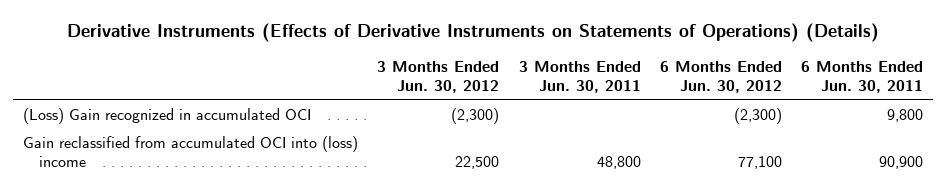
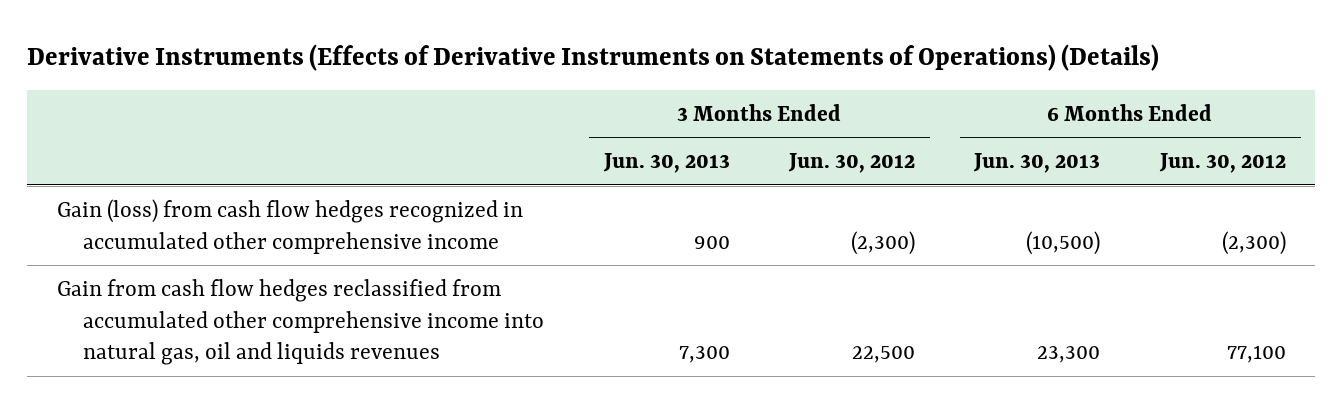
- | 3 Months Ended Jun. 30, 2012 | 3 Months Ended Jun. 30, 2011 | 6 Months Ended Jun. 30, 2012 | 6 Months Ended Jun. 30, 2011
+ | 3 Months Ended Jun. 30, 2013 | 3 Months Ended Jun. 30, 2012 | 6 Months Ended Jun. 30, 2013 | 6 Months Ended Jun. 30, 2012
- (Loss) Gain recognized in accumulated OCI | (2,300) | | (2,300) | 9,800
- Gain reclassified from accumulated OCI into (loss) income | 22,500 | 48,800 | 77,100 | 90,900
+ Gain (loss) from cash flow hedges recognized in accumulated other comprehensive income | 900 | (2,300) | (10,500) | (2,300)
+ Gain from cash flow hedges reclassified from accumulated other comprehensive income into natural gas, oil and liquids revenues | 7,300 | 22,500 | 23,300 | 77,100

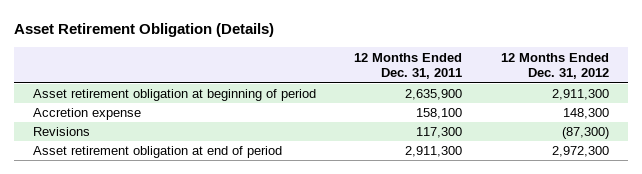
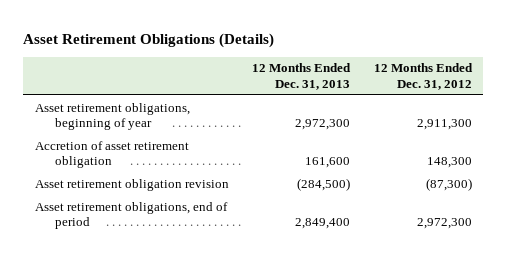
- Asset Retirement Obligation (Details)
+ Asset Retirement Obligations (Details)
- | 12 Months Ended Dec. 31, 2011 | 12 Months Ended Dec. 31, 2012
+ | 12 Months Ended Dec. 31, 2013 | 12 Months Ended Dec. 31, 2012
- Asset retirement obligation at beginning of period | 2,635,900 | 2,911,300
- Accretion expense | 158,100 | 148,300
- Revisions | 117,300 | (87,300)
- Asset retirement obligation at end of period | 2,911,300 | 2,972,300
+ Asset retirement obligations, beginning of year | 2,972,300 | 2,911,300
+ Accretion of asset retirement obligation | 161,600 | 148,300
+ Asset retirement obligation revision | (284,500) | (87,300)
+ Asset retirement obligations, end of period | 2,849,400 | 2,972,300

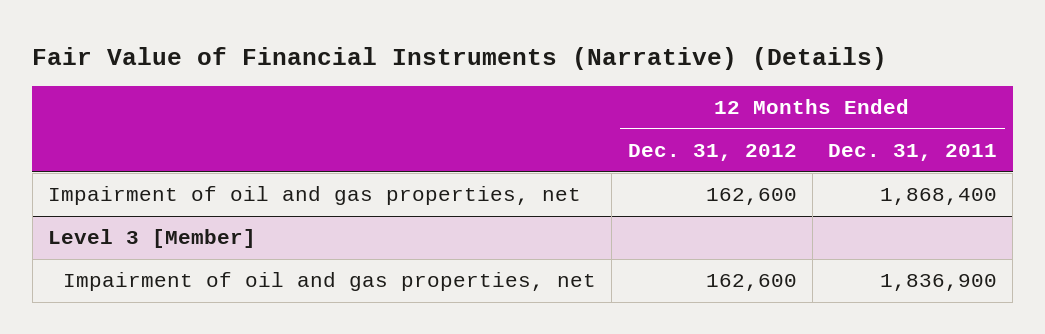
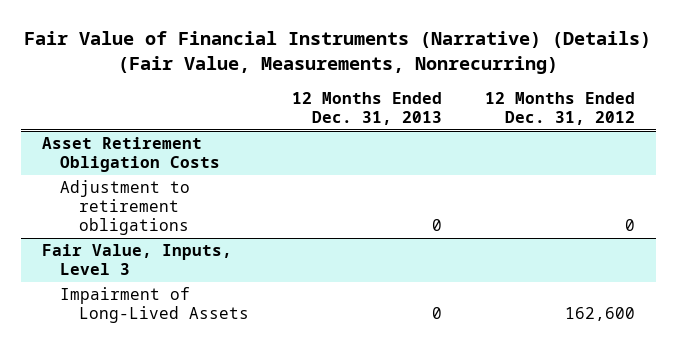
- Fair Value of Financial Instruments (Narrative) (Details)
+ Fair Value of Financial Instruments (Narrative) (Details) (Fair Value, Measurements, Nonrecurring)
- | 12 Months Ended Dec. 31, 2012 | 12 Months Ended Dec. 31, 2011
+ | 12 Months Ended Dec. 31, 2013 | 12 Months Ended Dec. 31, 2012
- Impairment of oil and gas properties, net | 162,600 | 1,868,400
- Level 3 [Member]
- Impairment of oil and gas properties, net | 162,600 | 1,836,900
+ Asset Retirement Obligation Costs
+ Adjustment to retirement obligations | 0 | 0
+ Fair Value, Inputs, Level 3
+ Impairment of Long-Lived Assets | 0 | 162,600

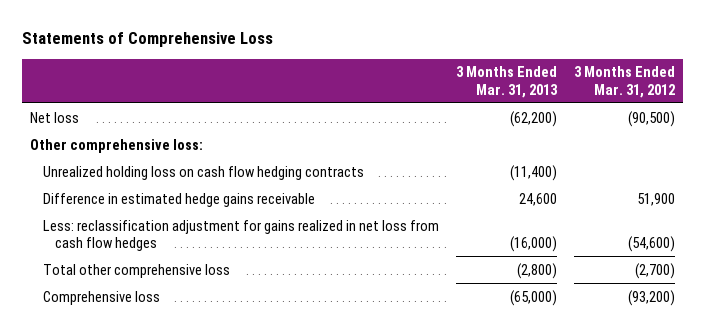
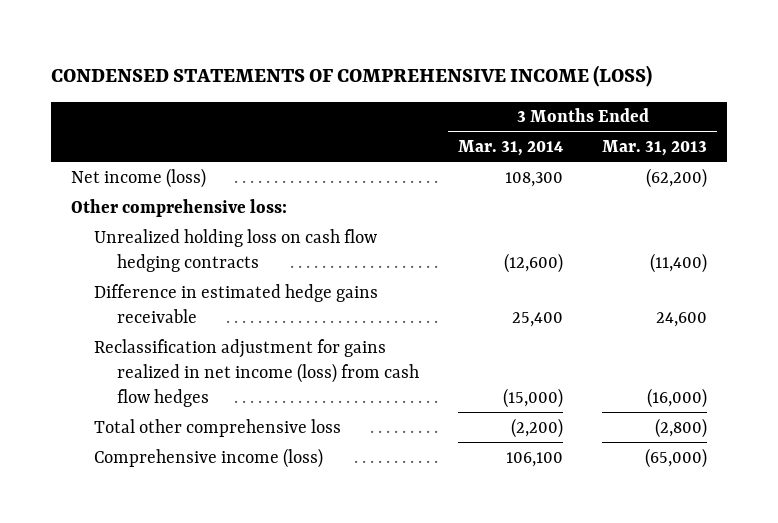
- Statements of Comprehensive Loss
+ CONDENSED STATEMENTS OF COMPREHENSIVE INCOME (LOSS)
- | 3 Months Ended Mar. 31, 2013 | 3 Months Ended Mar. 31, 2012
+ | 3 Months Ended Mar. 31, 2014 | 3 Months Ended Mar. 31, 2013
- Net loss | (62,200) | (90,500)
+ Net income (loss) | 108,300 | (62,200)
- Less: reclassification adjustment for gains realized in net loss from cash flow hedges | (16,000) | (54,600)
+ Reclassification adjustment for gains realized in net income (loss) from cash flow hedges | (15,000) | (16,000)
- Comprehensive loss | (65,000) | (93,200)
+ Comprehensive income (loss) | 106,100 | (65,000)

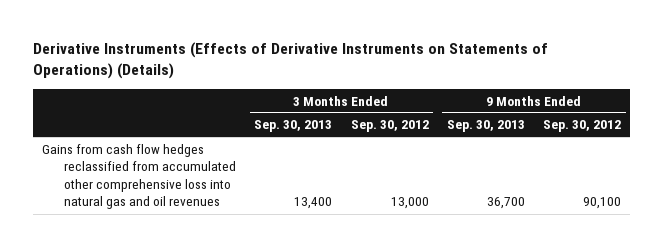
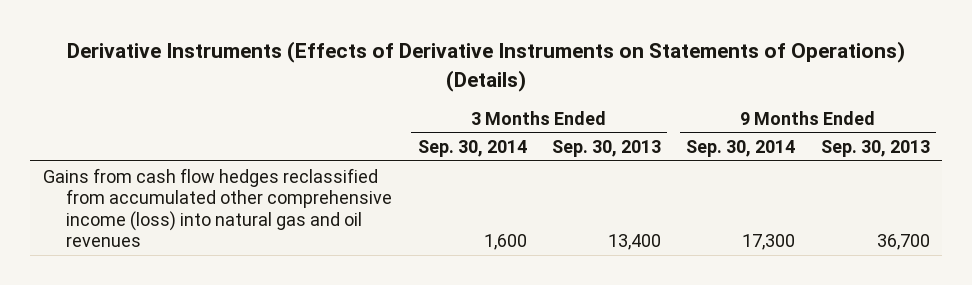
- | 3 Months Ended Sep. 30, 2013 | 3 Months Ended Sep. 30, 2012 | 9 Months Ended Sep. 30, 2013 | 9 Months Ended Sep. 30, 2012
+ | 3 Months Ended Sep. 30, 2014 | 3 Months Ended Sep. 30, 2013 | 9 Months Ended Sep. 30, 2014 | 9 Months Ended Sep. 30, 2013
- Gains from cash flow hedges reclassified from accumulated other comprehensive loss into natural gas and oil revenues | 13,400 | 13,000 | 36,700 | 90,100
+ Gains from cash flow hedges reclassified from accumulated other comprehensive income (loss) into natural gas and oil revenues | 1,600 | 13,400 | 17,300 | 36,700

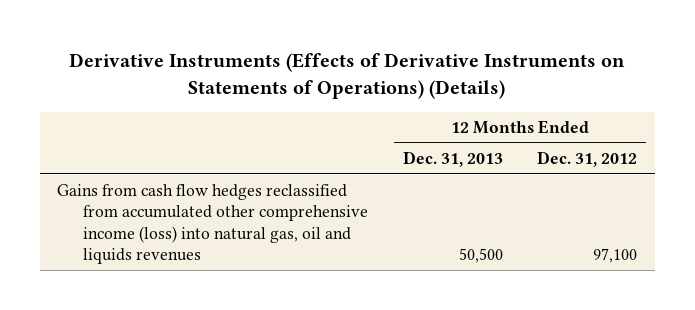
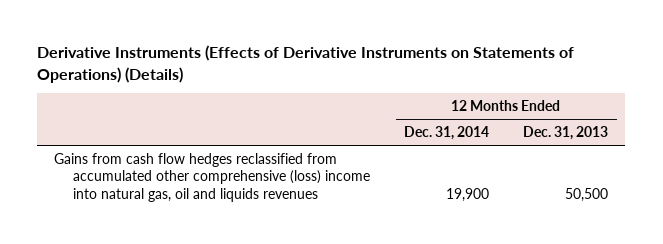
- | 12 Months Ended Dec. 31, 2013 | 12 Months Ended Dec. 31, 2012
+ | 12 Months Ended Dec. 31, 2014 | 12 Months Ended Dec. 31, 2013
- Gains from cash flow hedges reclassified from accumulated other comprehensive income (loss) into natural gas, oil and liquids revenues | 50,500 | 97,100
+ Gains from cash flow hedges reclassified from accumulated other comprehensive (loss) income into natural gas, oil and liquids revenues | 19,900 | 50,500

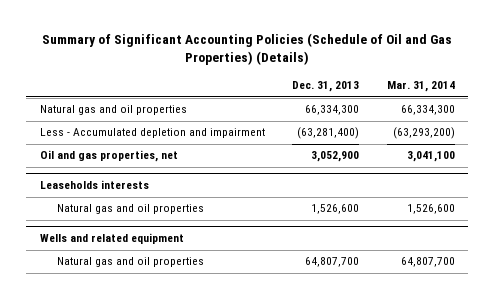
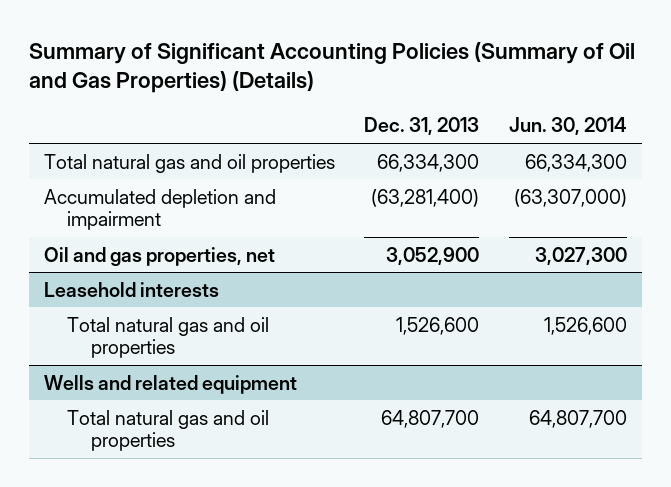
- Summary of Significant Accounting Policies (Schedule of Oil and Gas Properties) (Details)
+ Summary of Significant Accounting Policies (Summary of Oil and Gas Properties) (Details)
- | Dec. 31, 2013 | Mar. 31, 2014
+ | Dec. 31, 2013 | Jun. 30, 2014
- Natural gas and oil properties | 66,334,300 | 66,334,300
- Less - Accumulated depletion and impairment | (63,281,400) | (63,293,200)
+ Total natural gas and oil properties | 66,334,300 | 66,334,300
+ Accumulated depletion and impairment | (63,281,400) | (63,307,000)
- Leaseholds interests
- Natural gas and oil properties | 1,526,600 | 1,526,600
+ Leasehold interests
+ Total natural gas and oil properties | 1,526,600 | 1,526,600
@ Wells and related equipment
- Natural gas and oil properties | 64,807,700 | 64,807,700
+ Total natural gas and oil properties | 64,807,700 | 64,807,700

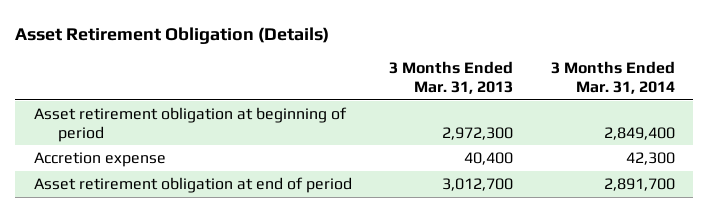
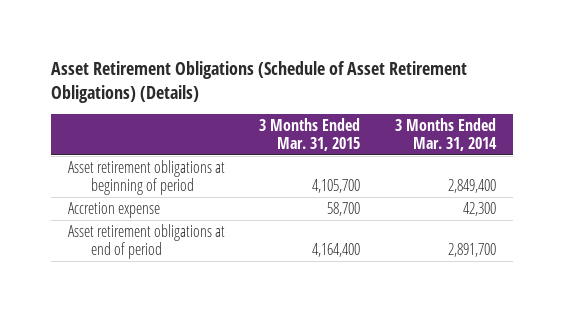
- Asset Retirement Obligation (Details)
+ Asset Retirement Obligations (Schedule of Asset Retirement Obligations) (Details)
- | 3 Months Ended Mar. 31, 2013 | 3 Months Ended Mar. 31, 2014
+ | 3 Months Ended Mar. 31, 2015 | 3 Months Ended Mar. 31, 2014
- Asset retirement obligation at beginning of period | 2,972,300 | 2,849,400
+ Asset retirement obligations at beginning of period | 4,105,700 | 2,849,400
- Asset retirement obligation at end of period | 3,012,700 | 2,891,700
+ Asset retirement obligations at end of period | 4,164,400 | 2,891,700

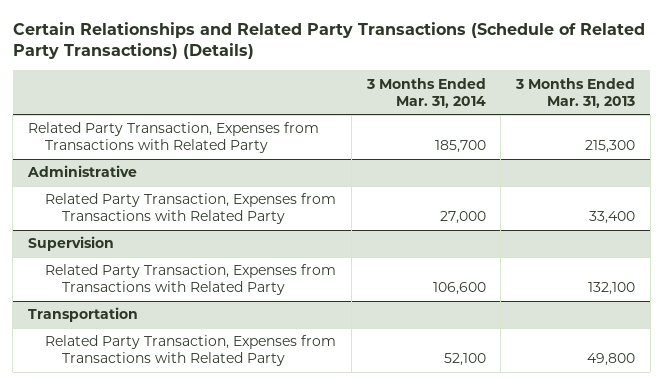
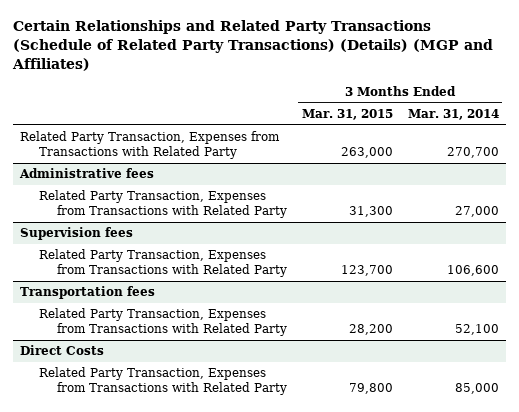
- Certain Relationships and Related Party Transactions (Schedule of Related Party Transactions) (Details)
+ Certain Relationships and Related Party Transactions (Schedule of Related Party Transactions) (Details) (MGP and Affiliates)
- | 3 Months Ended Mar. 31, 2014 | 3 Months Ended Mar. 31, 2013
+ | 3 Months Ended Mar. 31, 2015 | 3 Months Ended Mar. 31, 2014
- Related Party Transaction, Expenses from Transactions with Related Party | 185,700 | 215,300
- Administrative
+ Related Party Transaction, Expenses from Transactions with Related Party | 263,000 | 270,700
+ Administrative fees
- Supervision
+ Supervision fees
- Transportation
+ Transportation fees
+ Direct Costs
+ Related Party Transaction, Expenses from Transactions with Related Party | 79,800 | 85,000

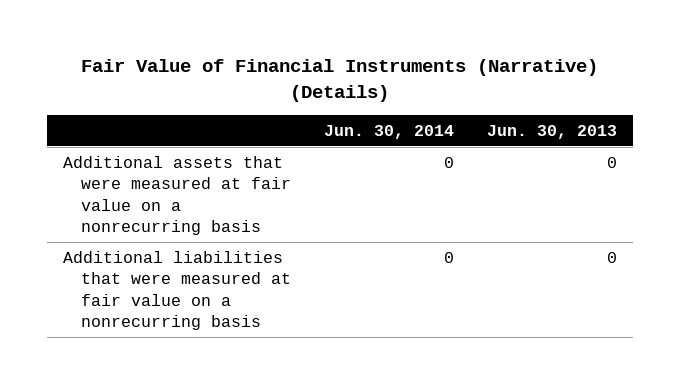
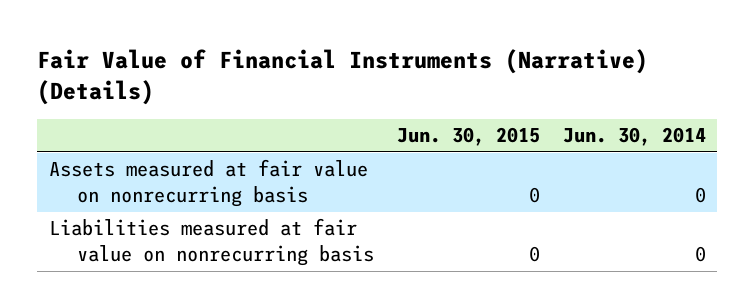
- | Jun. 30, 2014 | Jun. 30, 2013
+ | Jun. 30, 2015 | Jun. 30, 2014
- Additional assets that were measured at fair value on a nonrecurring basis | 0 | 0
- Additional liabilities that were measured at fair value on a nonrecurring basis | 0 | 0
+ Assets measured at fair value on nonrecurring basis | 0 | 0
+ Liabilities measured at fair value on nonrecurring basis | 0 | 0

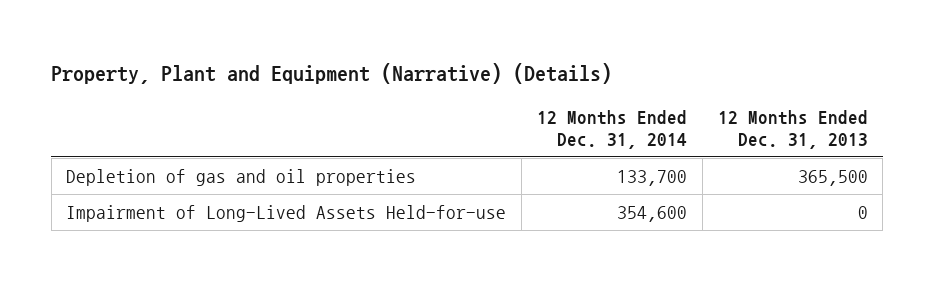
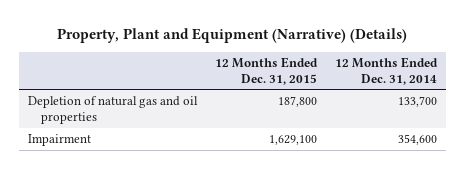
- | 12 Months Ended Dec. 31, 2014 | 12 Months Ended Dec. 31, 2013
+ | 12 Months Ended Dec. 31, 2015 | 12 Months Ended Dec. 31, 2014
- Depletion of gas and oil properties | 133,700 | 365,500
- Impairment of Long-Lived Assets Held-for-use | 354,600 | 0
+ Depletion of natural gas and oil properties | 187,800 | 133,700
+ Impairment | 1,629,100 | 354,600

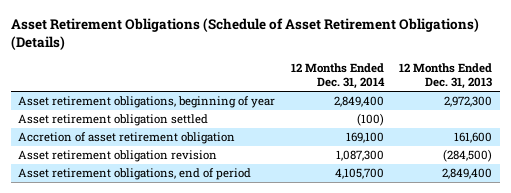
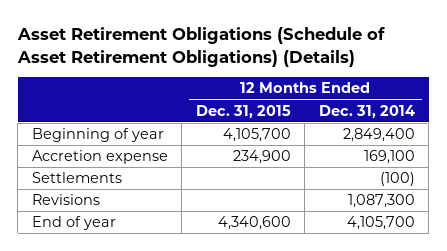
- | 12 Months Ended Dec. 31, 2014 | 12 Months Ended Dec. 31, 2013
+ | 12 Months Ended Dec. 31, 2015 | 12 Months Ended Dec. 31, 2014
- Asset retirement obligations, beginning of year | 2,849,400 | 2,972,300
- Asset retirement obligation settled | (100) |
- Accretion of asset retirement obligation | 169,100 | 161,600
- Asset retirement obligation revision | 1,087,300 | (284,500)
- Asset retirement obligations, end of period | 4,105,700 | 2,849,400
+ Beginning of year | 4,105,700 | 2,849,400
+ Accretion expense | 234,900 | 169,100
+ Settlements | | (100)
+ Revisions | | 1,087,300
+ End of year | 4,340,600 | 4,105,700

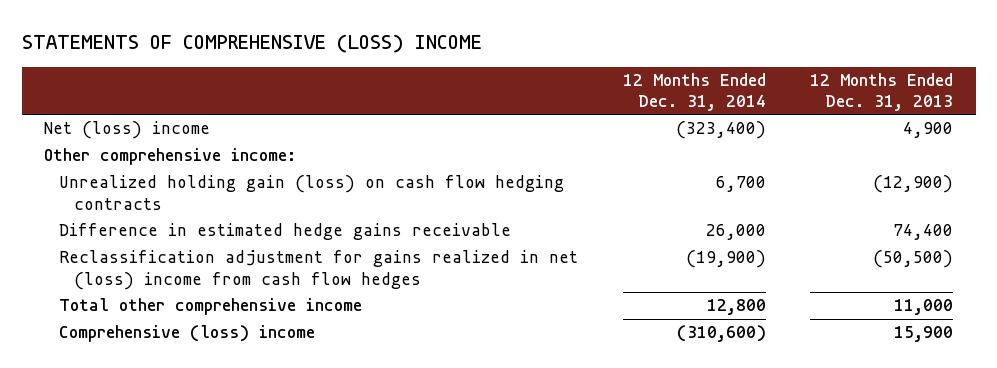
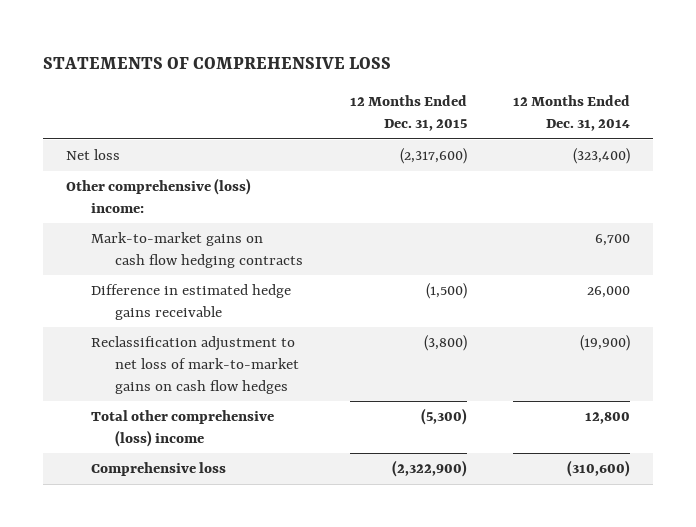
- STATEMENTS OF COMPREHENSIVE (LOSS) INCOME
+ STATEMENTS OF COMPREHENSIVE LOSS
- | 12 Months Ended Dec. 31, 2014 | 12 Months Ended Dec. 31, 2013
+ | 12 Months Ended Dec. 31, 2015 | 12 Months Ended Dec. 31, 2014
- Net (loss) income | (323,400) | 4,900
- Other comprehensive income:
- Unrealized holding gain (loss) on cash flow hedging contracts | 6,700 | (12,900)
+ Net loss | (2,317,600) | (323,400)
+ Other comprehensive (loss) income:
+ Mark-to-market gains on cash flow hedging contracts | | 6,700
- Reclassification adjustment for gains realized in net (loss) income from cash flow hedges | (19,900) | (50,500)
- Total other comprehensive income | 12,800 | 11,000
- Comprehensive (loss) income | (310,600) | 15,900
+ Reclassification adjustment to net loss of mark-to-market gains on cash flow hedges | (3,800) | (19,900)
+ Total other comprehensive (loss) income | (5,300) | 12,800
+ Comprehensive loss | (2,322,900) | (310,600)

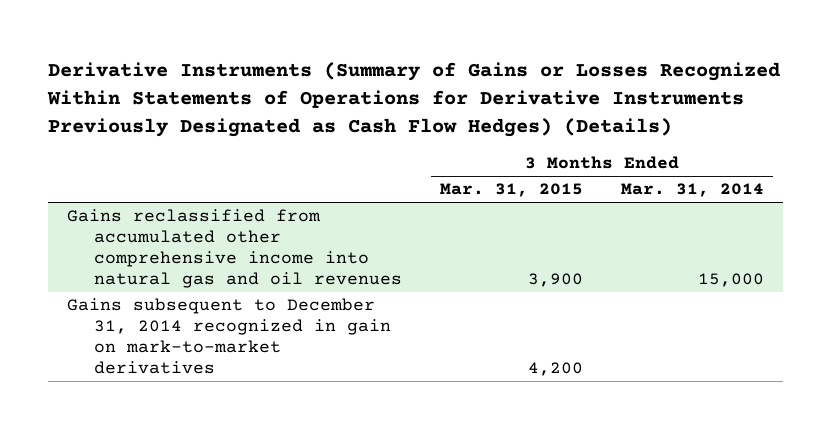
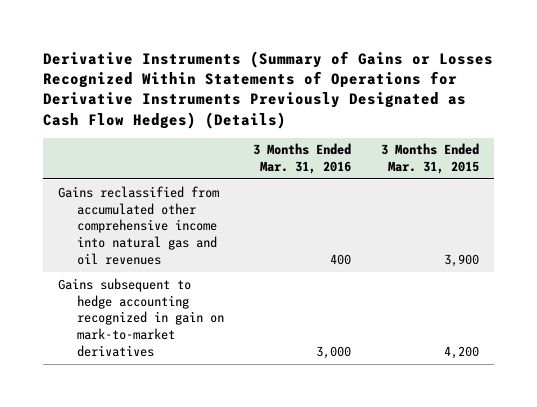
- | 3 Months Ended Mar. 31, 2015 | 3 Months Ended Mar. 31, 2014
+ | 3 Months Ended Mar. 31, 2016 | 3 Months Ended Mar. 31, 2015
- Gains subsequent to December 31, 2014 recognized in gain on mark-to-market derivatives | 4,200 |
+ Gains subsequent to hedge accounting recognized in gain on mark-to-market derivatives | 3,000 | 4,200

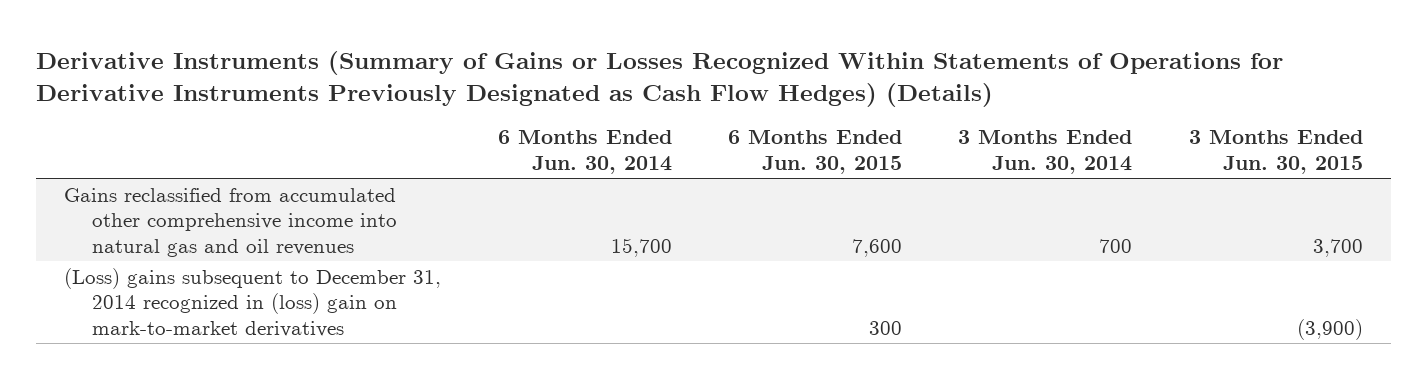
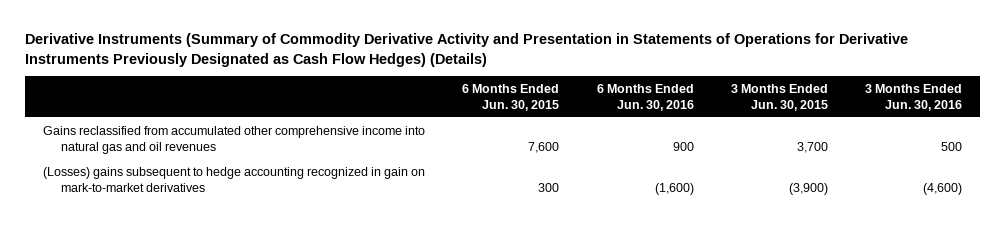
- Derivative Instruments (Summary of Gains or Losses Recognized Within Statements of Operations for Derivative Instruments Previously Designated as Cash Flow Hedges) (Details)
+ Derivative Instruments (Summary of Commodity Derivative Activity and Presentation in Statements of Operations for Derivative Instruments Previously Designated as Cash Flow Hedges) (Details)
- | 6 Months Ended Jun. 30, 2014 | 6 Months Ended Jun. 30, 2015 | 3 Months Ended Jun. 30, 2014 | 3 Months Ended Jun. 30, 2015
+ | 6 Months Ended Jun. 30, 2015 | 6 Months Ended Jun. 30, 2016 | 3 Months Ended Jun. 30, 2015 | 3 Months Ended Jun. 30, 2016
- (Loss) gains subsequent to December 31, 2014 recognized in (loss) gain on mark-to-market derivatives | | 300 | | (3,900)
+ (Losses) gains subsequent to hedge accounting recognized in gain on mark-to-market derivatives | 300 | (1,600) | (3,900) | (4,600)

